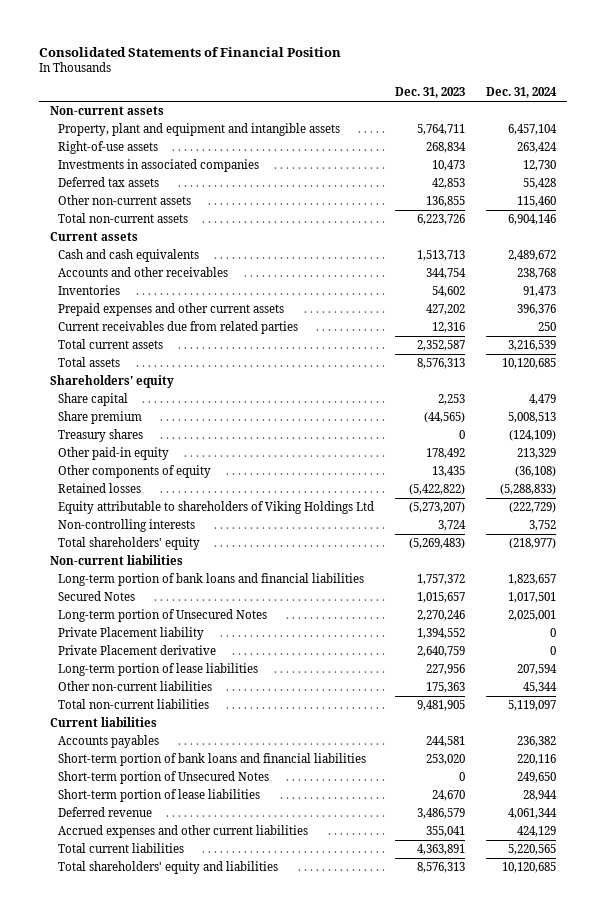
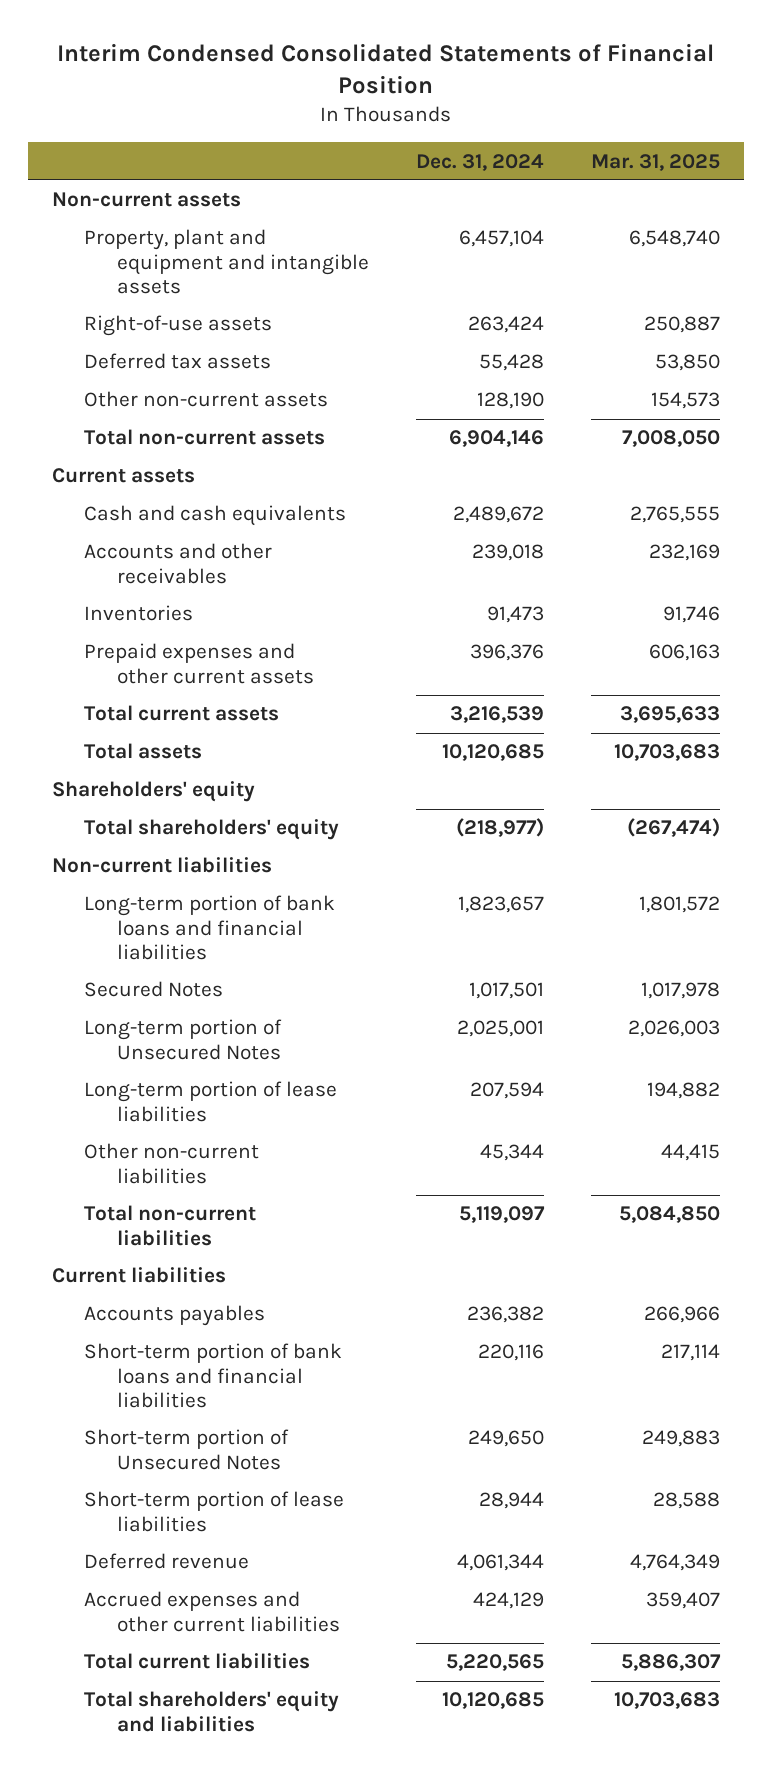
- Consolidated Statements of Financial Position
+ Interim Condensed Consolidated Statements of Financial Position
- | Dec. 31, 2023 | Dec. 31, 2024
+ | Dec. 31, 2024 | Mar. 31, 2025
- Investments in associated companies | 10,473 | 12,730
- Other non-current assets | 136,855 | 115,460
+ Other non-current assets | 128,190 | 154,573
- Accounts and other receivables | 344,754 | 238,768
+ Accounts and other receivables | 239,018 | 232,169
- Current receivables due from related parties | 12,316 | 250
- Share capital | 2,253 | 4,479
- Share premium | (44,565) | 5,008,513
- Treasury shares | 0 | (124,109)
- Other paid-in equity | 178,492 | 213,329
- Other components of equity | 13,435 | (36,108)
- Retained losses | (5,422,822) | (5,288,833)
- Equity attributable to shareholders of Viking Holdings Ltd | (5,273,207) | (222,729)
- Non-controlling interests | 3,724 | 3,752
- Private Placement liability | 1,394,552 | 0
- Private Placement derivative | 2,640,759 | 0

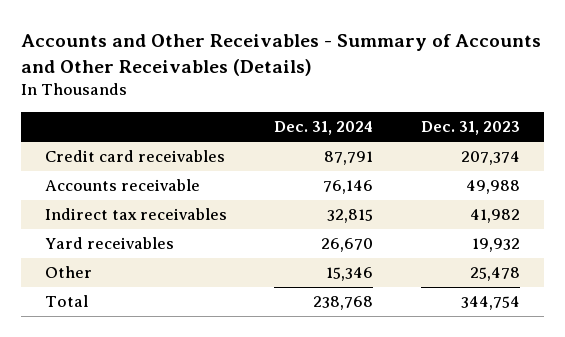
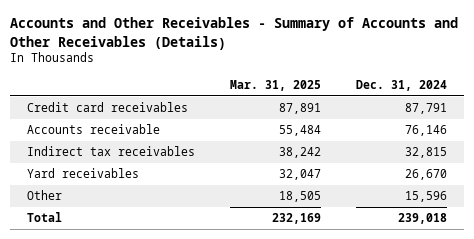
- | Dec. 31, 2024 | Dec. 31, 2023
+ | Mar. 31, 2025 | Dec. 31, 2024
- Other | 15,346 | 25,478
- Total | 238,768 | 344,754
+ Other | 18,505 | 15,596
+ Total | 232,169 | 239,018

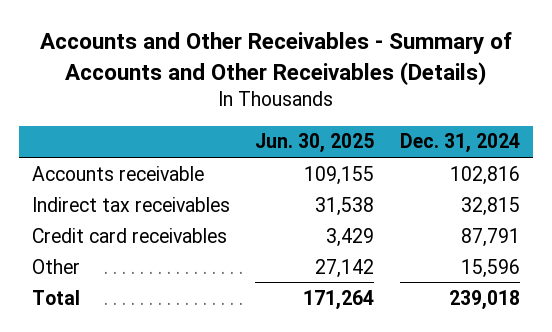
- | Mar. 31, 2025 | Dec. 31, 2024
+ | Jun. 30, 2025 | Dec. 31, 2024
- Accounts receivable | 55,484 | 76,146
+ Accounts receivable | 109,155 | 102,816
- Yard receivables | 32,047 | 26,670
moved down: Credit card receivables | 3,429 | 87,791

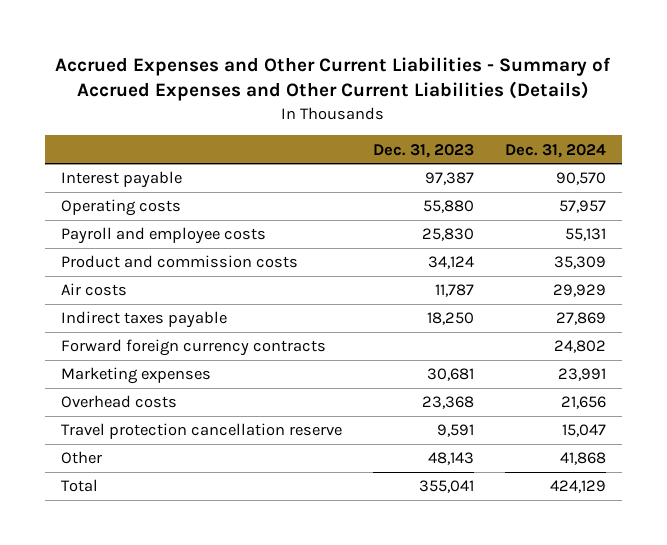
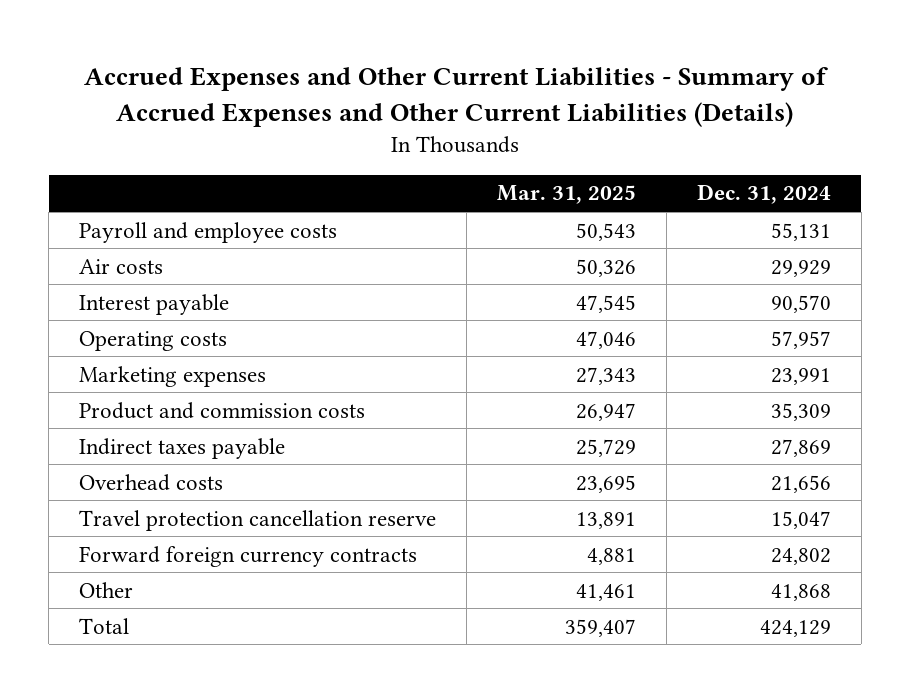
- | Dec. 31, 2023 | Dec. 31, 2024
+ | Mar. 31, 2025 | Dec. 31, 2024
moved up: Payroll and employee costs | 50,543 | 55,131
moved up: Air costs | 50,326 | 29,929
moved up: Marketing expenses | 27,343 | 23,991
moved down: Forward foreign currency contracts | 4,881 | 24,802

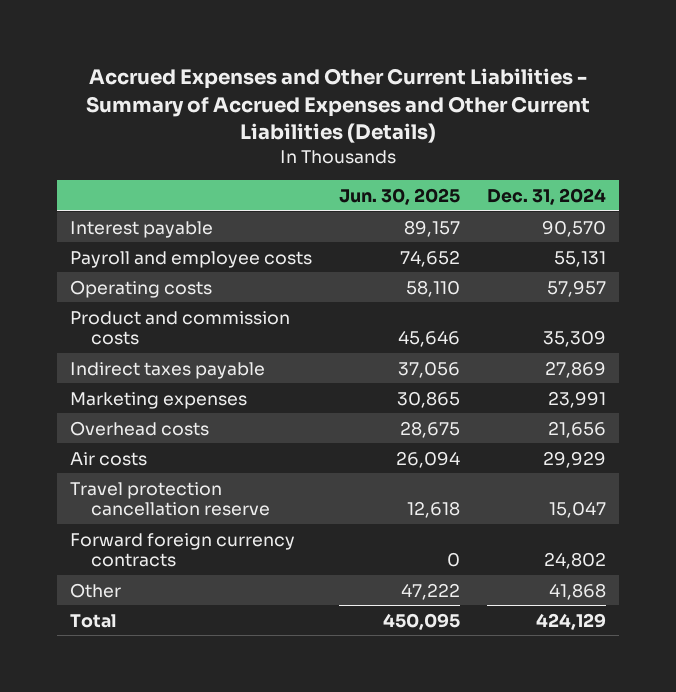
- | Mar. 31, 2025 | Dec. 31, 2024
+ | Jun. 30, 2025 | Dec. 31, 2024
moved down: Payroll and employee costs | 74,652 | 55,131
moved down: Marketing expenses | 30,865 | 23,991
moved down: Air costs | 26,094 | 29,929

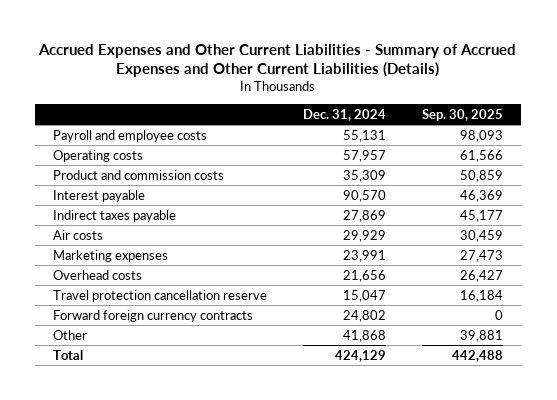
- | Jun. 30, 2025 | Dec. 31, 2024
+ | Dec. 31, 2024 | Sep. 30, 2025
moved down: Interest payable | 90,570 | 46,369
moved up: Air costs | 29,929 | 30,459

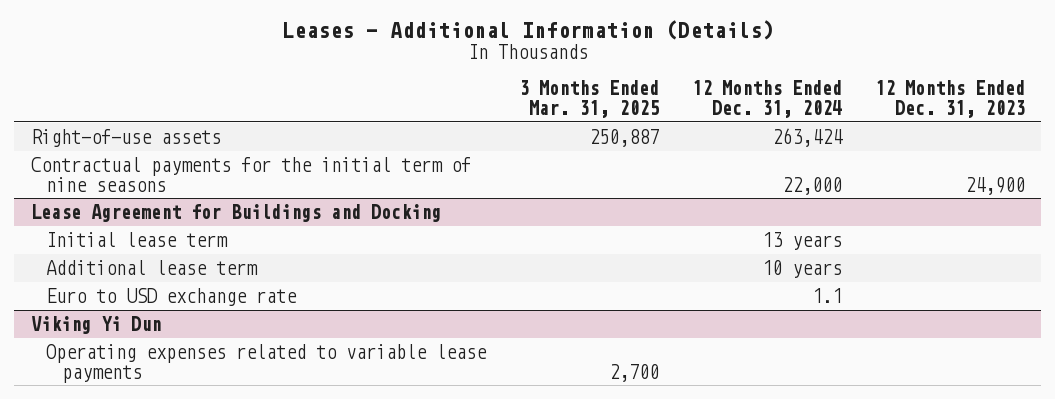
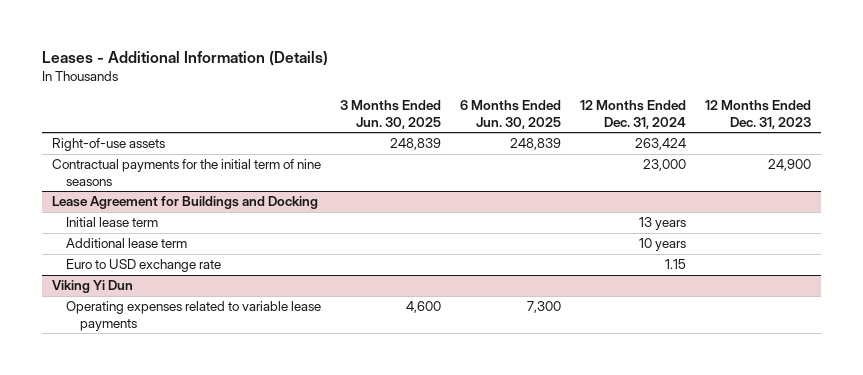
- | 3 Months Ended Mar. 31, 2025 | 12 Months Ended Dec. 31, 2024 | 12 Months Ended Dec. 31, 2023
+ | 3 Months Ended Jun. 30, 2025 | 6 Months Ended Jun. 30, 2025 | 12 Months Ended Dec. 31, 2024 | 12 Months Ended Dec. 31, 2023
- Contractual payments for the initial term of nine seasons | | 22,000 | 24,900
+ Contractual payments for the initial term of nine seasons | | | 23,000 | 24,900
@ Lease Agreement for Buildings and Docking
- Euro to USD exchange rate | | 1.1 |
+ Euro to USD exchange rate | | | 1.15 |

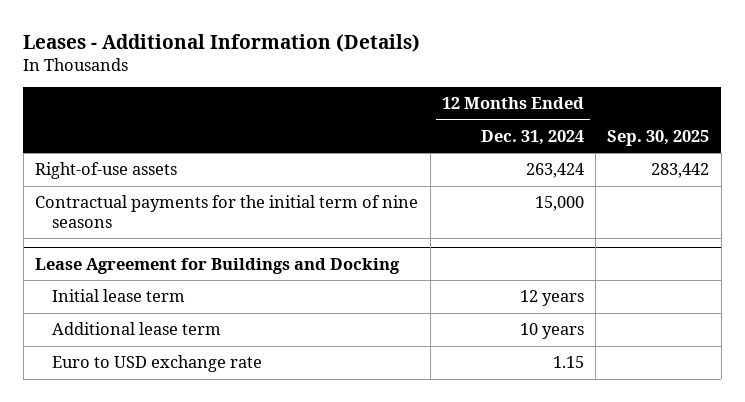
- | 3 Months Ended Jun. 30, 2025 | 6 Months Ended Jun. 30, 2025 | 12 Months Ended Dec. 31, 2024 | 12 Months Ended Dec. 31, 2023
+ | 12 Months Ended Dec. 31, 2024 | Sep. 30, 2025
- Contractual payments for the initial term of nine seasons | | | 23,000 | 24,900
+ Contractual payments for the initial term of nine seasons | 15,000 |
@ Lease Agreement for Buildings and Docking
- Initial lease term | | | 13 years |
+ Initial lease term | 12 years |
- Viking Yi Dun
- Operating expenses related to variable lease payments | 4,600 | 7,300 | |

